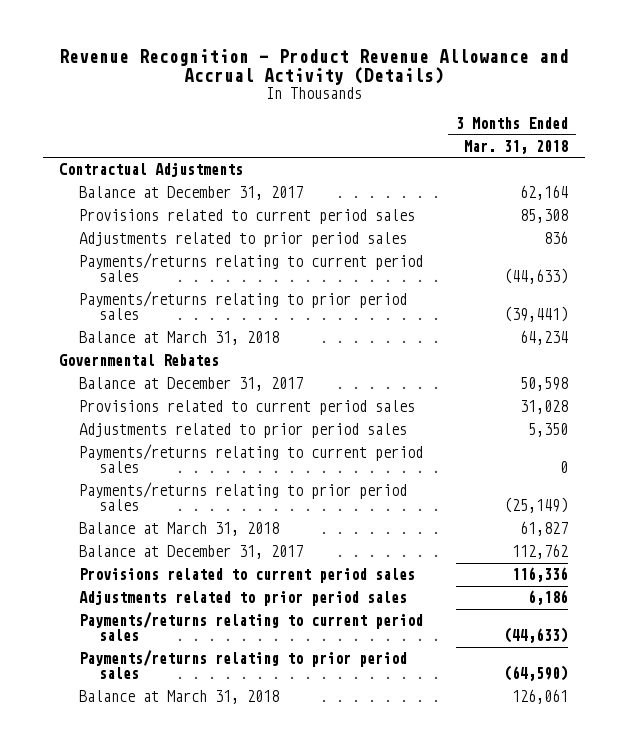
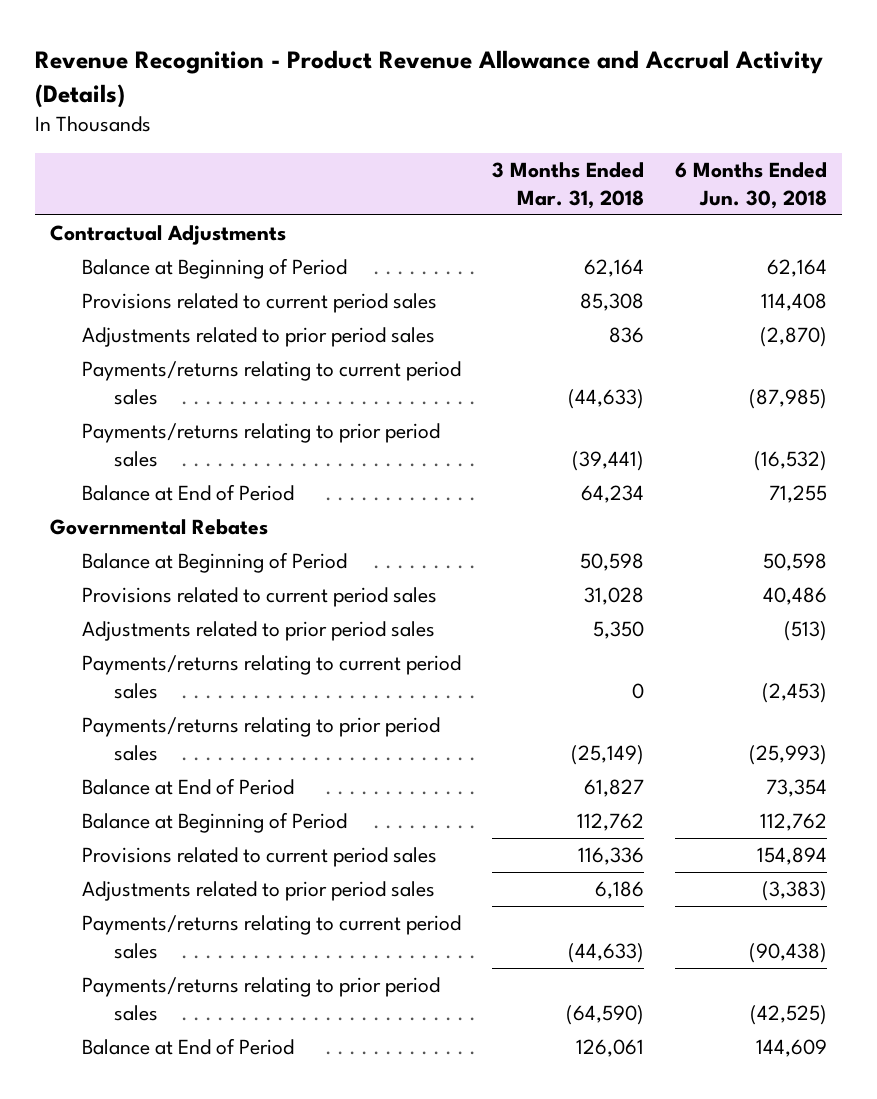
- | 3 Months Ended Mar. 31, 2018
+ | 3 Months Ended Mar. 31, 2018 | 6 Months Ended Jun. 30, 2018
- Balance at December 31, 2017 | 62,164
+ Balance at Beginning of Period | 62,164 | 62,164
- Balance at March 31, 2018 | 64,234
+ Balance at End of Period | 64,234 | 71,255
- Balance at December 31, 2017 | 50,598
+ Balance at Beginning of Period | 50,598 | 50,598
- Balance at March 31, 2018 | 61,827
- Balance at December 31, 2017 | 112,762
+ Balance at End of Period | 61,827 | 73,354
+ Balance at Beginning of Period | 112,762 | 112,762
- Balance at March 31, 2018 | 126,061
+ Balance at End of Period | 126,061 | 144,609

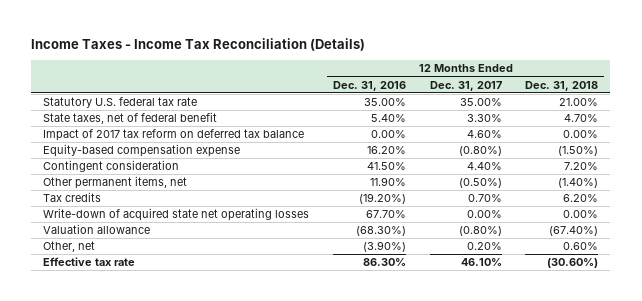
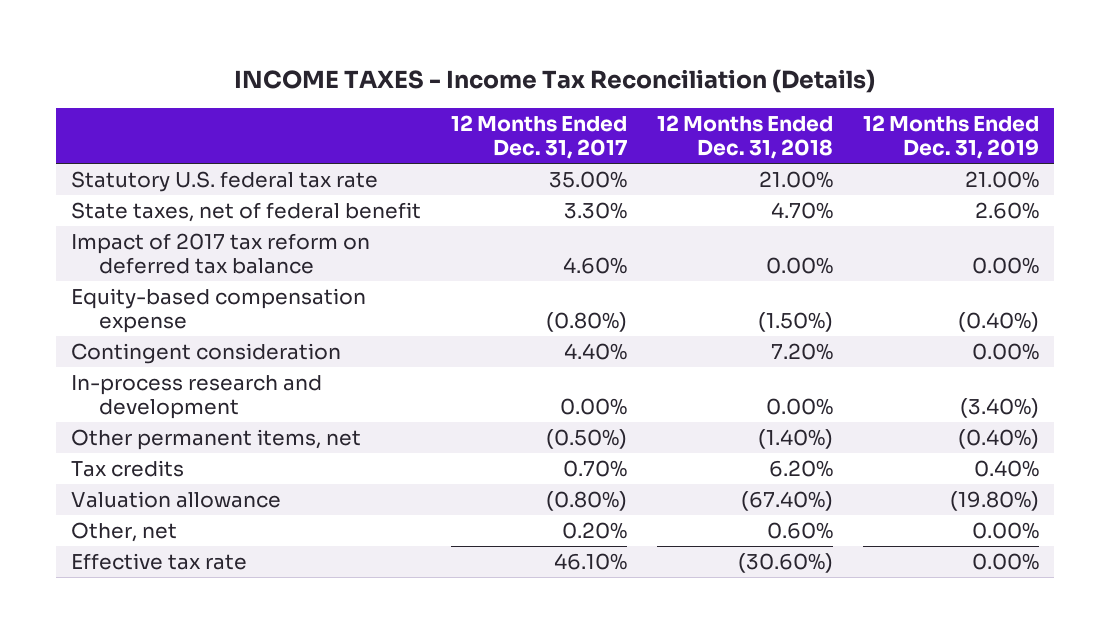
- Income Taxes - Income Tax Reconciliation (Details)
+ INCOME TAXES - Income Tax Reconciliation (Details)
- | 12 Months Ended Dec. 31, 2016 | 12 Months Ended Dec. 31, 2017 | 12 Months Ended Dec. 31, 2018
+ | 12 Months Ended Dec. 31, 2017 | 12 Months Ended Dec. 31, 2018 | 12 Months Ended Dec. 31, 2019
+ In-process research and development | 0.00% | 0.00% | (3.40%)
- Write-down of acquired state net operating losses | 67.70% | 0.00% | 0.00%

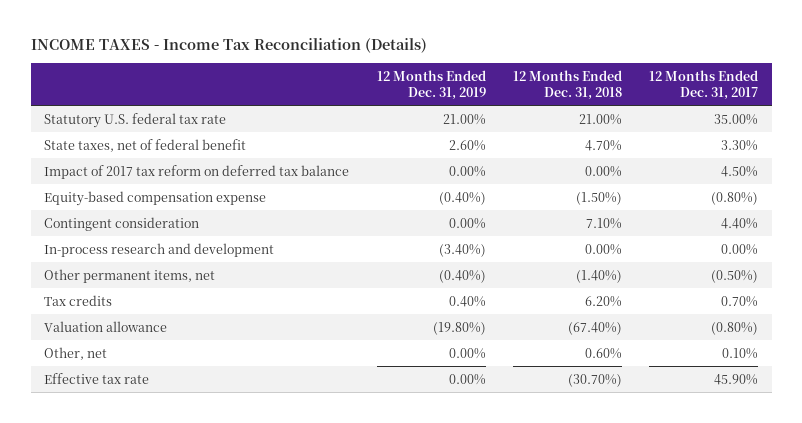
- | 12 Months Ended Dec. 31, 2017 | 12 Months Ended Dec. 31, 2018 | 12 Months Ended Dec. 31, 2019
+ | 12 Months Ended Dec. 31, 2019 | 12 Months Ended Dec. 31, 2018 | 12 Months Ended Dec. 31, 2017
- Impact of 2017 tax reform on deferred tax balance | 4.60% | 0.00% | 0.00%
+ Impact of 2017 tax reform on deferred tax balance | 0.00% | 0.00% | 4.50%
- Contingent consideration | 4.40% | 7.20% | 0.00%
+ Contingent consideration | 0.00% | 7.10% | 4.40%
- Other, net | 0.20% | 0.60% | 0.00%
- Effective tax rate | 46.10% | (30.60%) | 0.00%
+ Other, net | 0.00% | 0.60% | 0.10%
+ Effective tax rate | 0.00% | (30.70%) | 45.90%

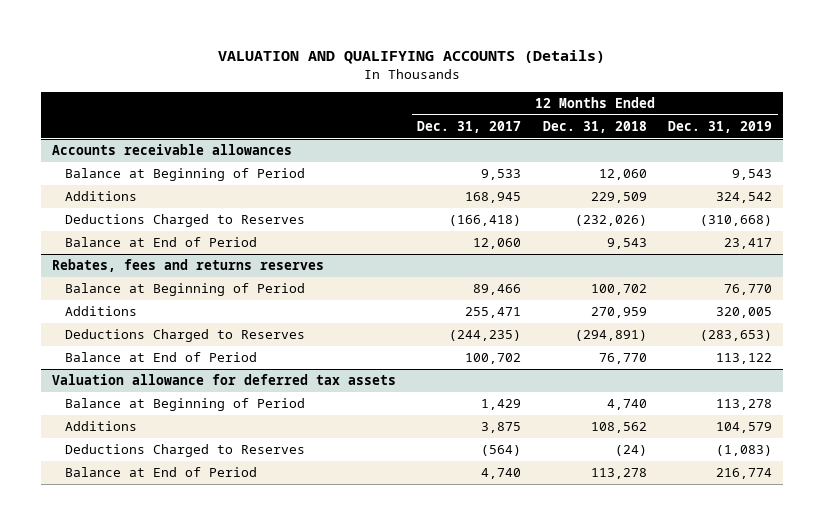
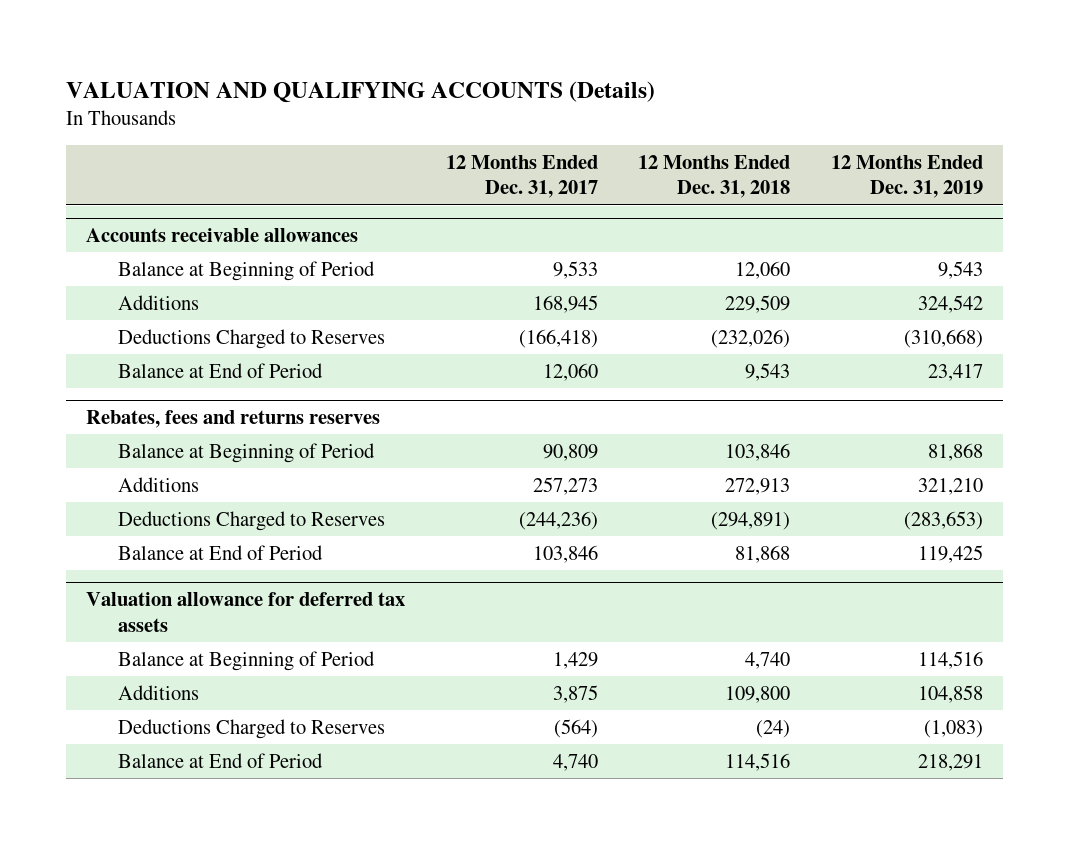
@ Rebates, fees and returns reserves
- Balance at Beginning of Period | 89,466 | 100,702 | 76,770
- Additions | 255,471 | 270,959 | 320,005
- Deductions Charged to Reserves | (244,235) | (294,891) | (283,653)
- Balance at End of Period | 100,702 | 76,770 | 113,122
+ Balance at Beginning of Period | 90,809 | 103,846 | 81,868
+ Additions | 257,273 | 272,913 | 321,210
+ Deductions Charged to Reserves | (244,236) | (294,891) | (283,653)
+ Balance at End of Period | 103,846 | 81,868 | 119,425
@ Valuation allowance for deferred tax assets
- Balance at Beginning of Period | 1,429 | 4,740 | 113,278
- Additions | 3,875 | 108,562 | 104,579
+ Balance at Beginning of Period | 1,429 | 4,740 | 114,516
+ Additions | 3,875 | 109,800 | 104,858
- Balance at End of Period | 4,740 | 113,278 | 216,774
+ Balance at End of Period | 4,740 | 114,516 | 218,291

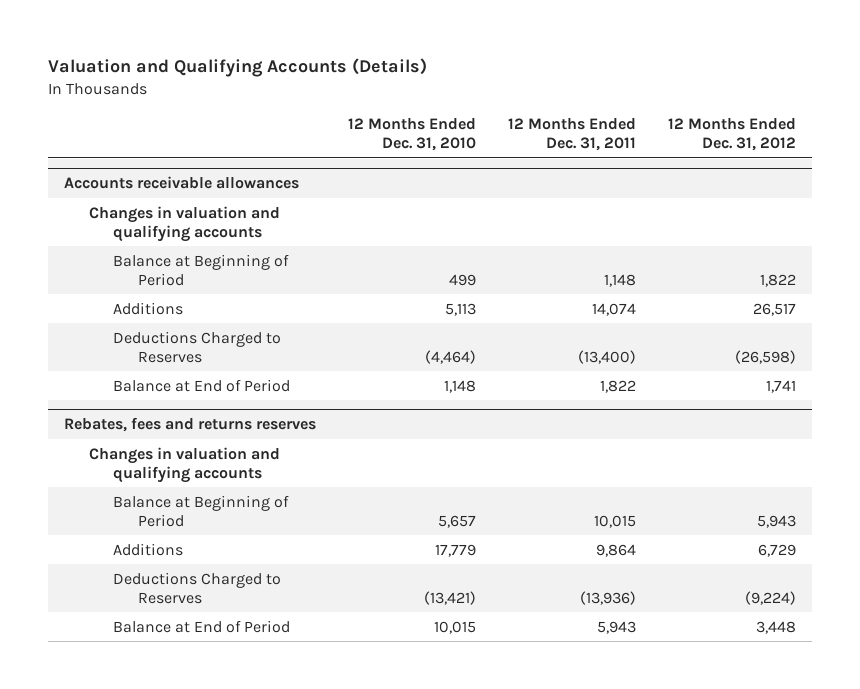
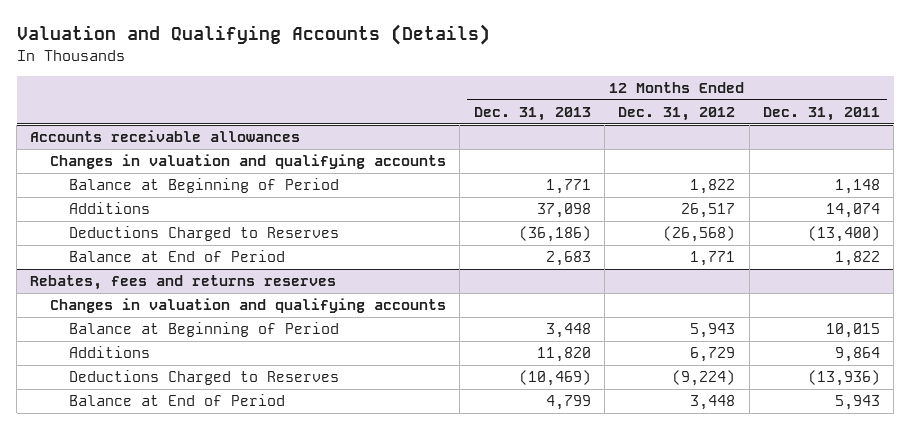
- | 12 Months Ended Dec. 31, 2010 | 12 Months Ended Dec. 31, 2011 | 12 Months Ended Dec. 31, 2012
+ | 12 Months Ended Dec. 31, 2013 | 12 Months Ended Dec. 31, 2012 | 12 Months Ended Dec. 31, 2011
@ Accounts receivable allowances
- Deductions Charged to Reserves | (4,464) | (13,400) | (26,598)
- Balance at End of Period | 1,148 | 1,822 | 1,741
+ Deductions Charged to Reserves | (36,186) | (26,568) | (13,400)
+ Balance at End of Period | 2,683 | 1,771 | 1,822

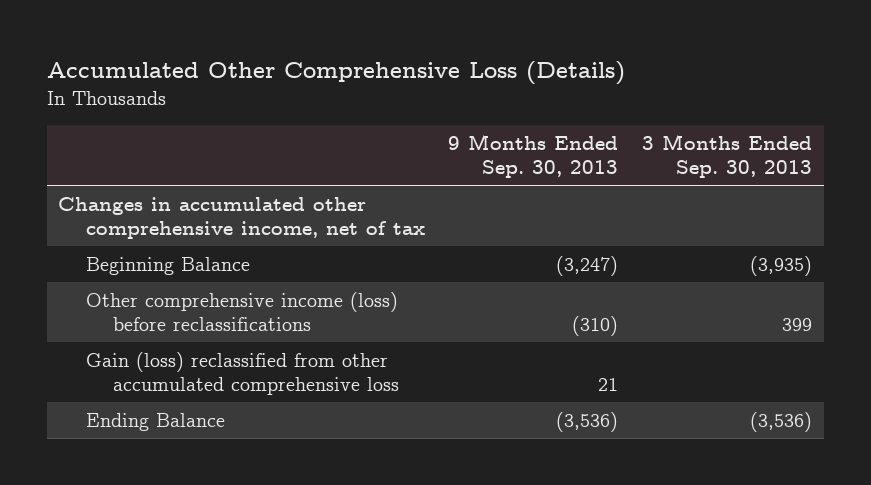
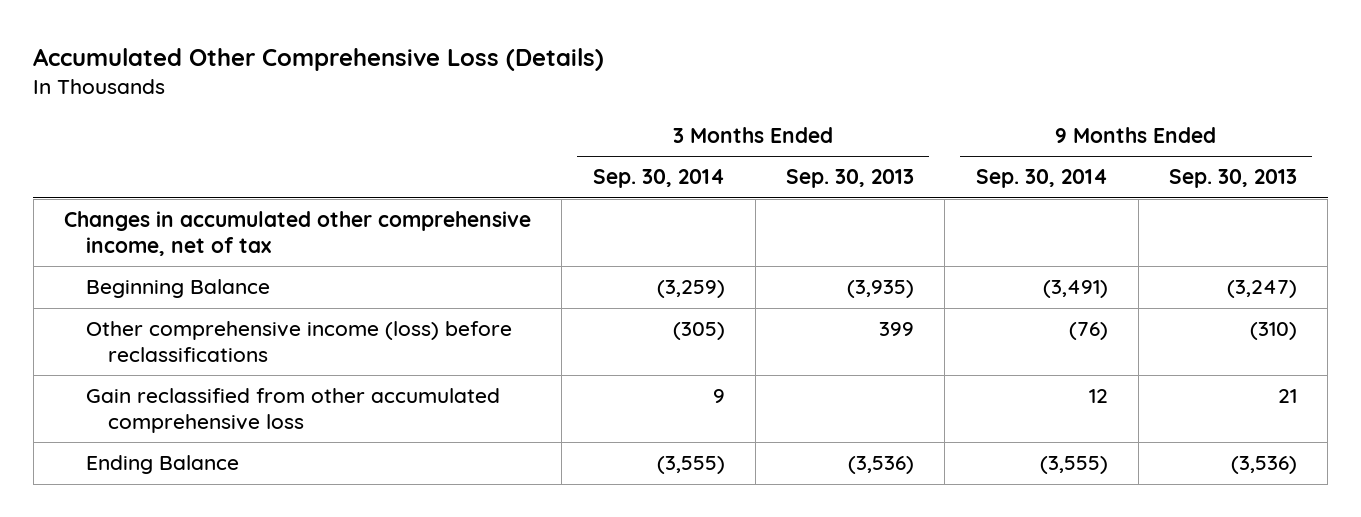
- | 9 Months Ended Sep. 30, 2013 | 3 Months Ended Sep. 30, 2013
+ | 3 Months Ended Sep. 30, 2014 | 3 Months Ended Sep. 30, 2013 | 9 Months Ended Sep. 30, 2014 | 9 Months Ended Sep. 30, 2013
- Gain (loss) reclassified from other accumulated comprehensive loss | 21 |
+ Gain reclassified from other accumulated comprehensive loss | 9 | | 12 | 21

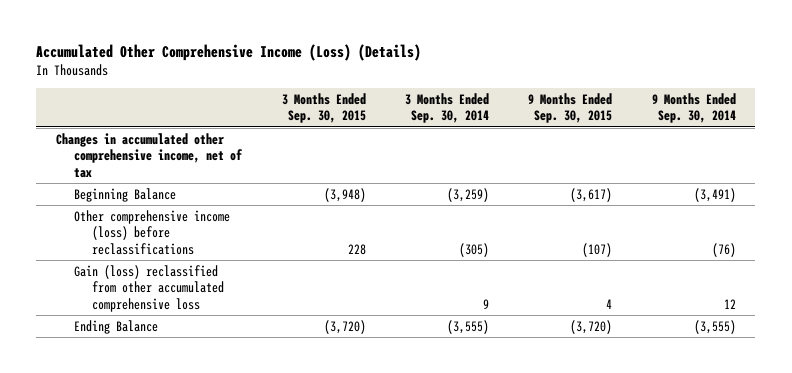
- Accumulated Other Comprehensive Loss (Details)
+ Accumulated Other Comprehensive Income (Loss) (Details)
- | 3 Months Ended Sep. 30, 2014 | 3 Months Ended Sep. 30, 2013 | 9 Months Ended Sep. 30, 2014 | 9 Months Ended Sep. 30, 2013
+ | 3 Months Ended Sep. 30, 2015 | 3 Months Ended Sep. 30, 2014 | 9 Months Ended Sep. 30, 2015 | 9 Months Ended Sep. 30, 2014
- Gain reclassified from other accumulated comprehensive loss | 9 | | 12 | 21
+ Gain (loss) reclassified from other accumulated comprehensive loss | | 9 | 4 | 12

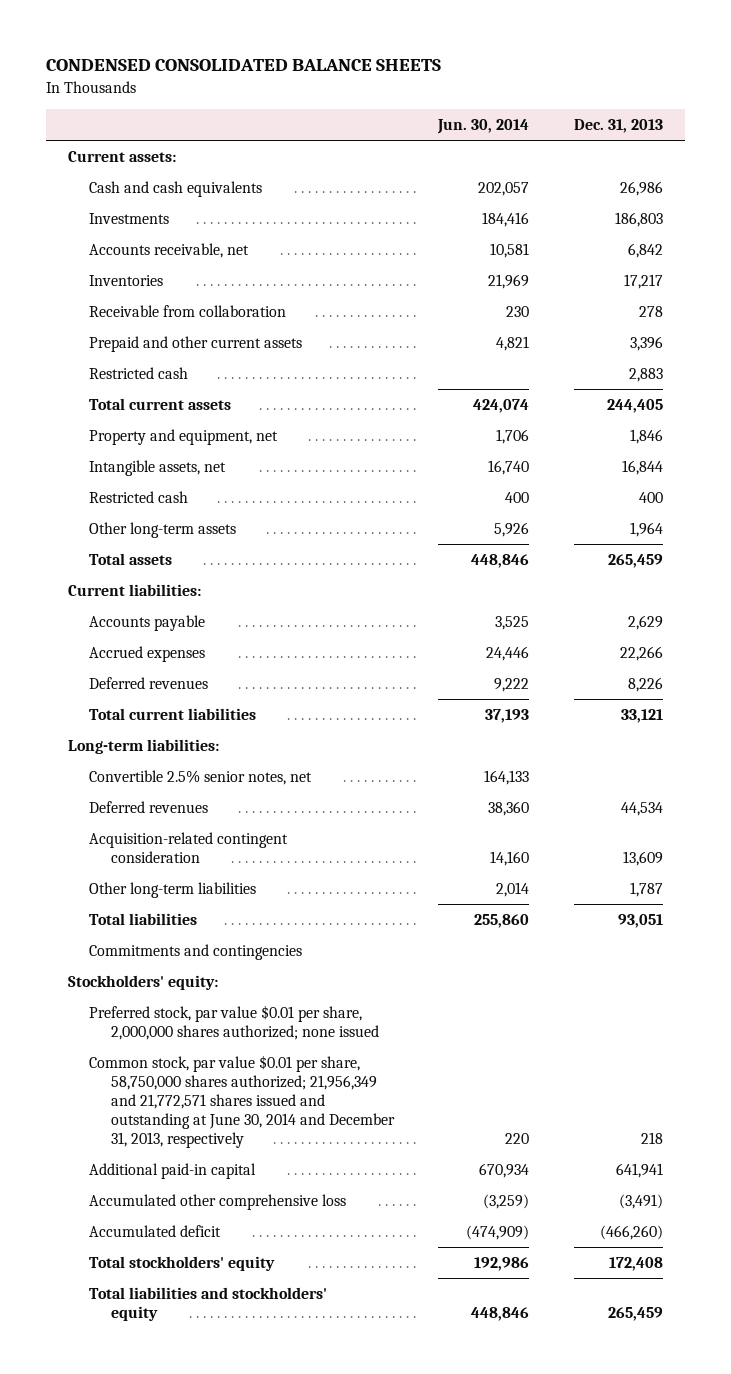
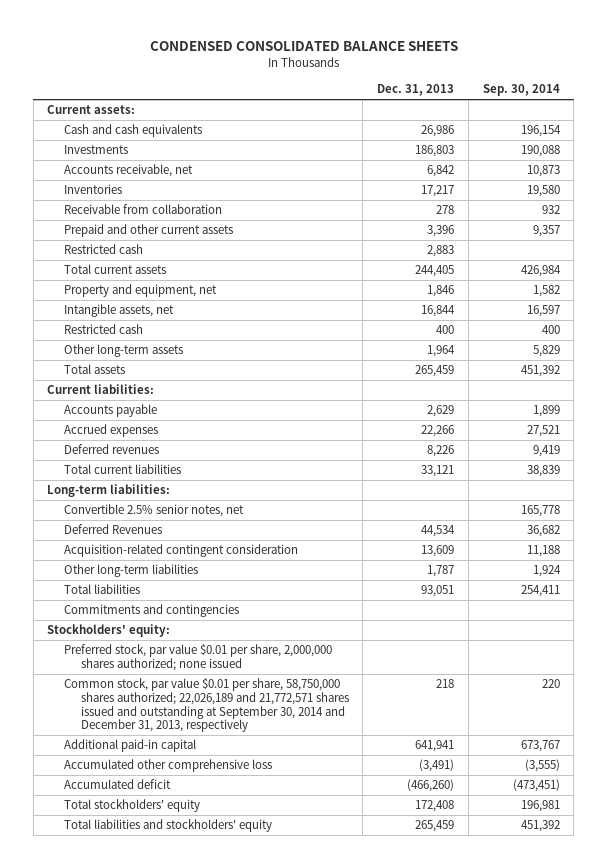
- | Jun. 30, 2014 | Dec. 31, 2013
+ | Dec. 31, 2013 | Sep. 30, 2014
- Deferred revenues | 38,360 | 44,534
+ Deferred Revenues | 44,534 | 36,682
- Common stock, par value $0.01 per share, 58,750,000 shares authorized; 21,956,349 and 21,772,571 shares issued and outstanding at June 30, 2014 and December 31, 2013, respectively | 220 | 218
+ Common stock, par value $0.01 per share, 58,750,000 shares authorized; 22,026,189 and 21,772,571 shares issued and outstanding at September 30, 2014 and December 31, 2013, respectively | 218 | 220

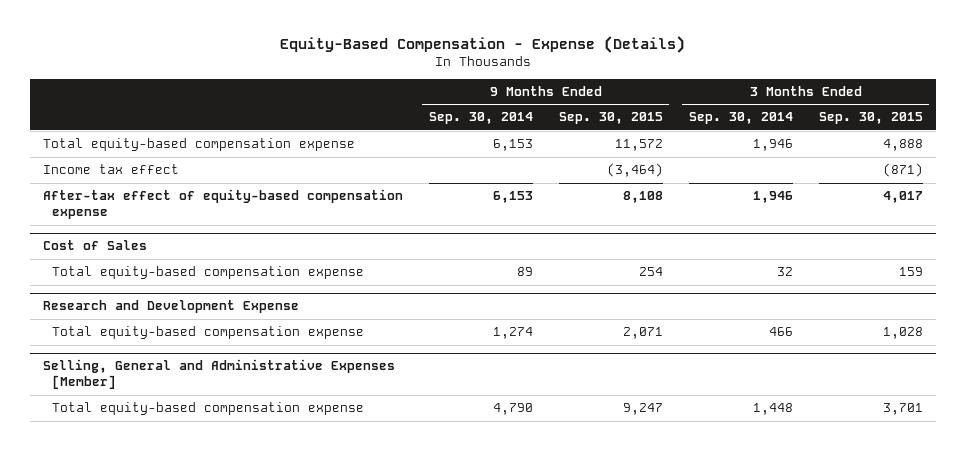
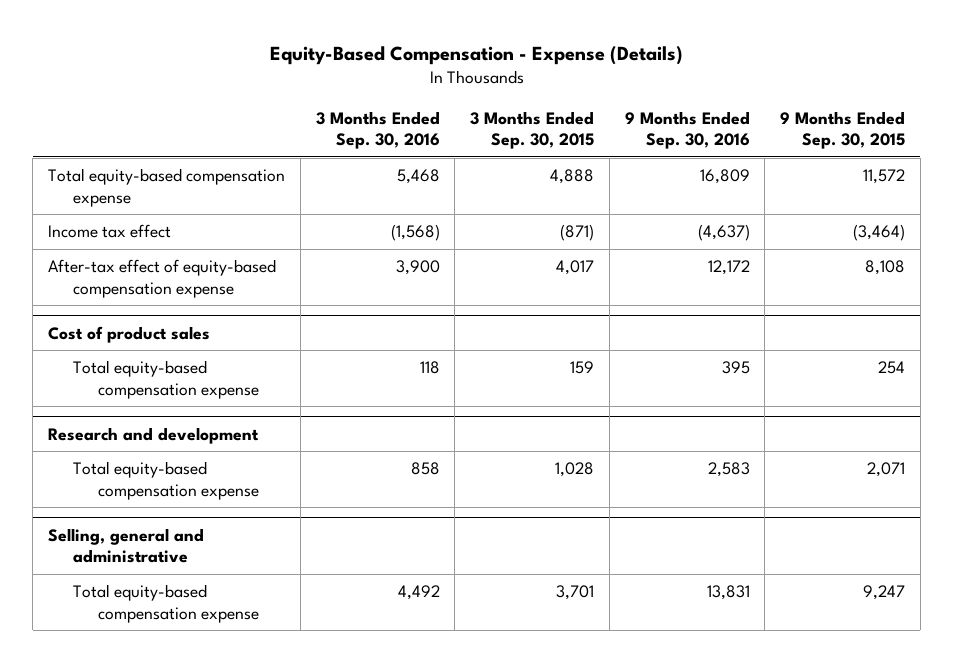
- | 9 Months Ended Sep. 30, 2014 | 9 Months Ended Sep. 30, 2015 | 3 Months Ended Sep. 30, 2014 | 3 Months Ended Sep. 30, 2015
+ | 3 Months Ended Sep. 30, 2016 | 3 Months Ended Sep. 30, 2015 | 9 Months Ended Sep. 30, 2016 | 9 Months Ended Sep. 30, 2015
- Cost of Sales
+ Cost of product sales
- Research and Development Expense
+ Research and development
- Selling, General and Administrative Expenses [Member]
+ Selling, general and administrative

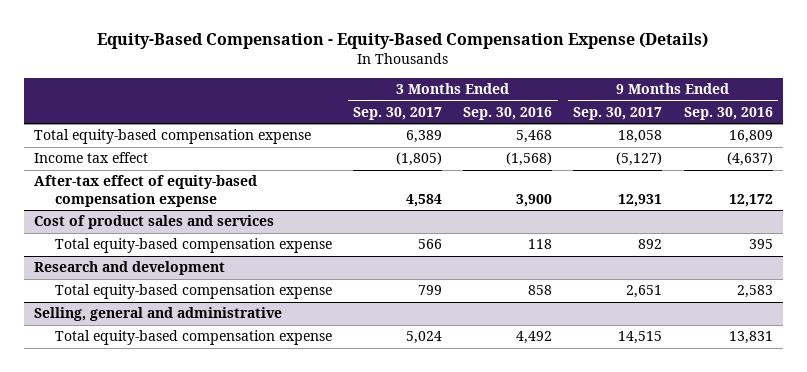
- Equity-Based Compensation - Expense (Details)
+ Equity-Based Compensation - Equity-Based Compensation Expense (Details)
- | 3 Months Ended Sep. 30, 2016 | 3 Months Ended Sep. 30, 2015 | 9 Months Ended Sep. 30, 2016 | 9 Months Ended Sep. 30, 2015
+ | 3 Months Ended Sep. 30, 2017 | 3 Months Ended Sep. 30, 2016 | 9 Months Ended Sep. 30, 2017 | 9 Months Ended Sep. 30, 2016
- Cost of product sales
+ Cost of product sales and services

